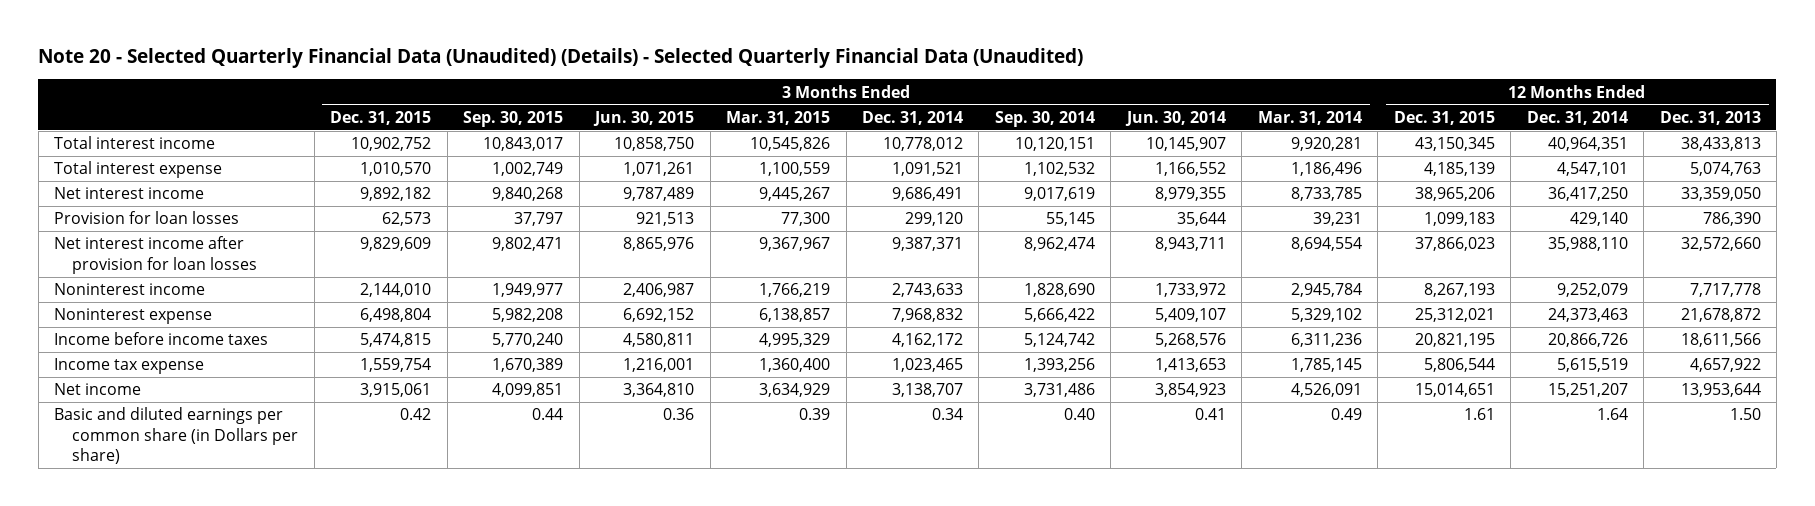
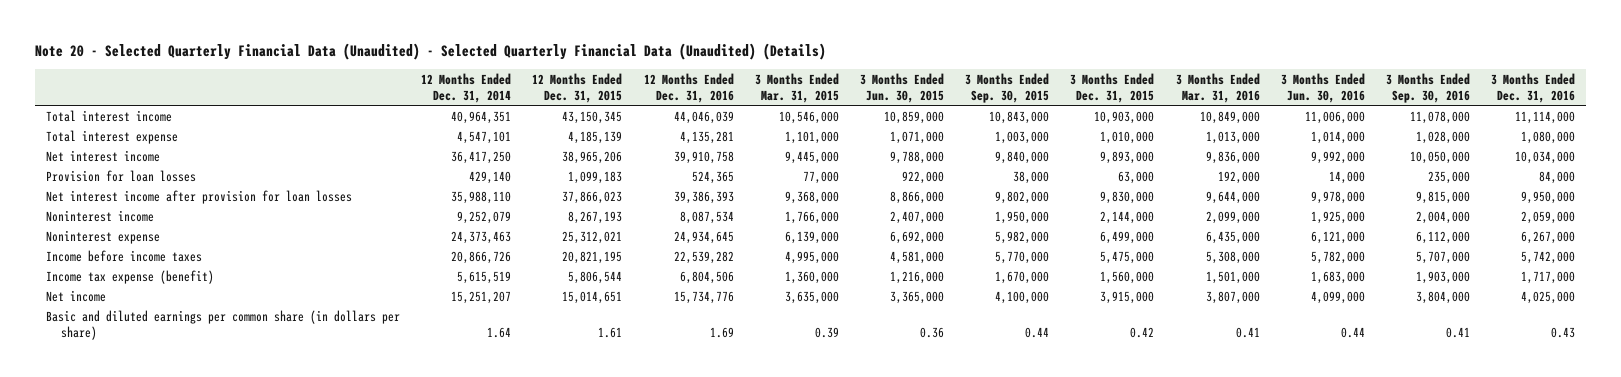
- Note 20 - Selected Quarterly Financial Data (Unaudited) (Details) - Selected Quarterly Financial Data (Unaudited)
+ Note 20 - Selected Quarterly Financial Data (Unaudited) - Selected Quarterly Financial Data (Unaudited) (Details)
- | 3 Months Ended Dec. 31, 2015 | 3 Months Ended Sep. 30, 2015 | 3 Months Ended Jun. 30, 2015 | 3 Months Ended Mar. 31, 2015 | 3 Months Ended Dec. 31, 2014 | 3 Months Ended Sep. 30, 2014 | 3 Months Ended Jun. 30, 2014 | 3 Months Ended Mar. 31, 2014 | 12 Months Ended Dec. 31, 2015 | 12 Months Ended Dec. 31, 2014 | 12 Months Ended Dec. 31, 2013
+ | 12 Months Ended Dec. 31, 2014 | 12 Months Ended Dec. 31, 2015 | 12 Months Ended Dec. 31, 2016 | 3 Months Ended Mar. 31, 2015 | 3 Months Ended Jun. 30, 2015 | 3 Months Ended Sep. 30, 2015 | 3 Months Ended Dec. 31, 2015 | 3 Months Ended Mar. 31, 2016 | 3 Months Ended Jun. 30, 2016 | 3 Months Ended Sep. 30, 2016 | 3 Months Ended Dec. 31, 2016
- Total interest income | 10,902,752 | 10,843,017 | 10,858,750 | 10,545,826 | 10,778,012 | 10,120,151 | 10,145,907 | 9,920,281 | 43,150,345 | 40,964,351 | 38,433,813
- Total interest expense | 1,010,570 | 1,002,749 | 1,071,261 | 1,100,559 | 1,091,521 | 1,102,532 | 1,166,552 | 1,186,496 | 4,185,139 | 4,547,101 | 5,074,763
- Net interest income | 9,892,182 | 9,840,268 | 9,787,489 | 9,445,267 | 9,686,491 | 9,017,619 | 8,979,355 | 8,733,785 | 38,965,206 | 36,417,250 | 33,359,050
- Provision for loan losses | 62,573 | 37,797 | 921,513 | 77,300 | 299,120 | 55,145 | 35,644 | 39,231 | 1,099,183 | 429,140 | 786,390
- Net interest income after provision for loan losses | 9,829,609 | 9,802,471 | 8,865,976 | 9,367,967 | 9,387,371 | 8,962,474 | 8,943,711 | 8,694,554 | 37,866,023 | 35,988,110 | 32,572,660
- Noninterest income | 2,144,010 | 1,949,977 | 2,406,987 | 1,766,219 | 2,743,633 | 1,828,690 | 1,733,972 | 2,945,784 | 8,267,193 | 9,252,079 | 7,717,778
- Noninterest expense | 6,498,804 | 5,982,208 | 6,692,152 | 6,138,857 | 7,968,832 | 5,666,422 | 5,409,107 | 5,329,102 | 25,312,021 | 24,373,463 | 21,678,872
- Income before income taxes | 5,474,815 | 5,770,240 | 4,580,811 | 4,995,329 | 4,162,172 | 5,124,742 | 5,268,576 | 6,311,236 | 20,821,195 | 20,866,726 | 18,611,566
- Income tax expense | 1,559,754 | 1,670,389 | 1,216,001 | 1,360,400 | 1,023,465 | 1,393,256 | 1,413,653 | 1,785,145 | 5,806,544 | 5,615,519 | 4,657,922
- Net income | 3,915,061 | 4,099,851 | 3,364,810 | 3,634,929 | 3,138,707 | 3,731,486 | 3,854,923 | 4,526,091 | 15,014,651 | 15,251,207 | 13,953,644
- Basic and diluted earnings per common share (in Dollars per share) | 0.42 | 0.44 | 0.36 | 0.39 | 0.34 | 0.40 | 0.41 | 0.49 | 1.61 | 1.64 | 1.50
+ Total interest income | 40,964,351 | 43,150,345 | 44,046,039 | 10,546,000 | 10,859,000 | 10,843,000 | 10,903,000 | 10,849,000 | 11,006,000 | 11,078,000 | 11,114,000
+ Total interest expense | 4,547,101 | 4,185,139 | 4,135,281 | 1,101,000 | 1,071,000 | 1,003,000 | 1,010,000 | 1,013,000 | 1,014,000 | 1,028,000 | 1,080,000
+ Net interest income | 36,417,250 | 38,965,206 | 39,910,758 | 9,445,000 | 9,788,000 | 9,840,000 | 9,893,000 | 9,836,000 | 9,992,000 | 10,050,000 | 10,034,000
+ Provision for loan losses | 429,140 | 1,099,183 | 524,365 | 77,000 | 922,000 | 38,000 | 63,000 | 192,000 | 14,000 | 235,000 | 84,000
+ Net interest income after provision for loan losses | 35,988,110 | 37,866,023 | 39,386,393 | 9,368,000 | 8,866,000 | 9,802,000 | 9,830,000 | 9,644,000 | 9,978,000 | 9,815,000 | 9,950,000
+ Noninterest income | 9,252,079 | 8,267,193 | 8,087,534 | 1,766,000 | 2,407,000 | 1,950,000 | 2,144,000 | 2,099,000 | 1,925,000 | 2,004,000 | 2,059,000
+ Noninterest expense | 24,373,463 | 25,312,021 | 24,934,645 | 6,139,000 | 6,692,000 | 5,982,000 | 6,499,000 | 6,435,000 | 6,121,000 | 6,112,000 | 6,267,000
+ Income before income taxes | 20,866,726 | 20,821,195 | 22,539,282 | 4,995,000 | 4,581,000 | 5,770,000 | 5,475,000 | 5,308,000 | 5,782,000 | 5,707,000 | 5,742,000
+ Income tax expense (benefit) | 5,615,519 | 5,806,544 | 6,804,506 | 1,360,000 | 1,216,000 | 1,670,000 | 1,560,000 | 1,501,000 | 1,683,000 | 1,903,000 | 1,717,000
+ Net income | 15,251,207 | 15,014,651 | 15,734,776 | 3,635,000 | 3,365,000 | 4,100,000 | 3,915,000 | 3,807,000 | 4,099,000 | 3,804,000 | 4,025,000
+ Basic and diluted earnings per common share (in dollars per share) | 1.64 | 1.61 | 1.69 | 0.39 | 0.36 | 0.44 | 0.42 | 0.41 | 0.44 | 0.41 | 0.43

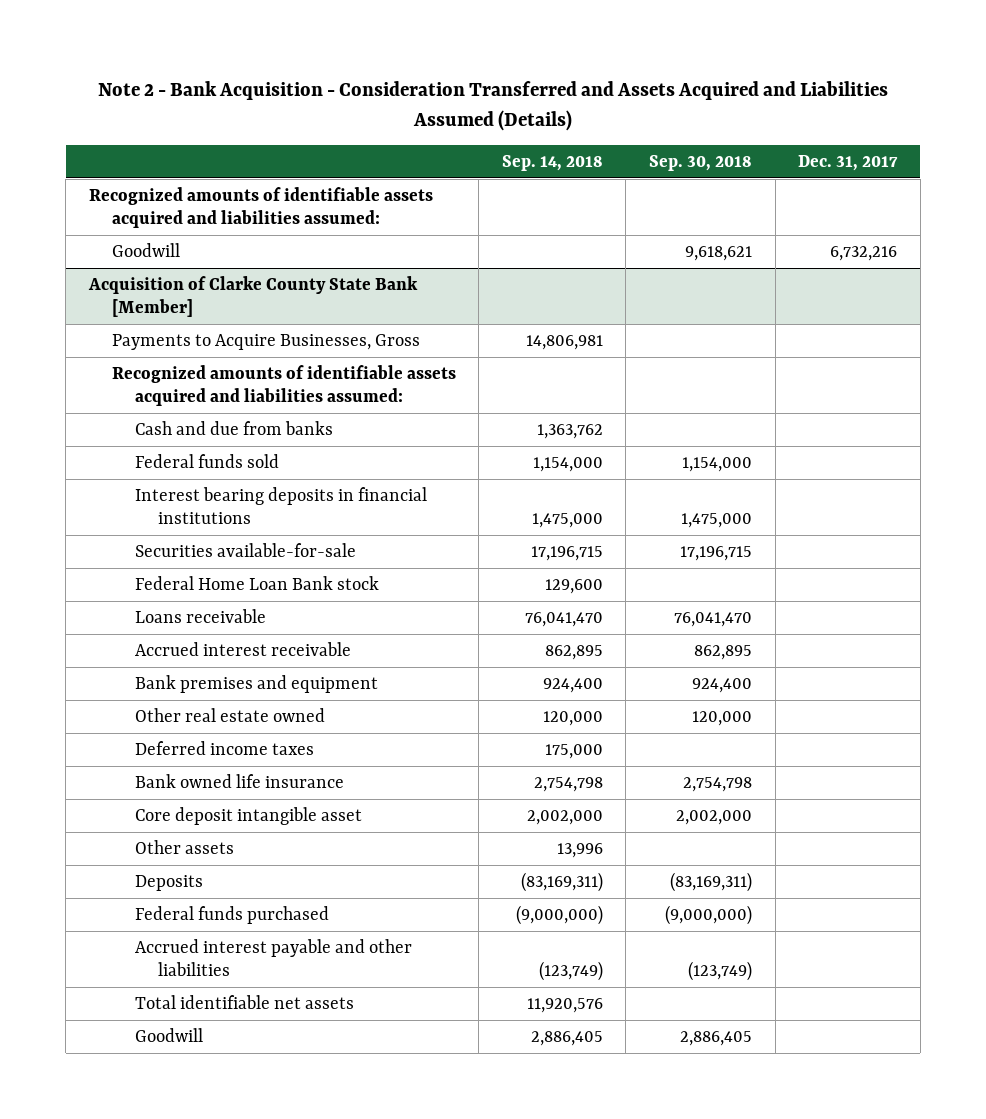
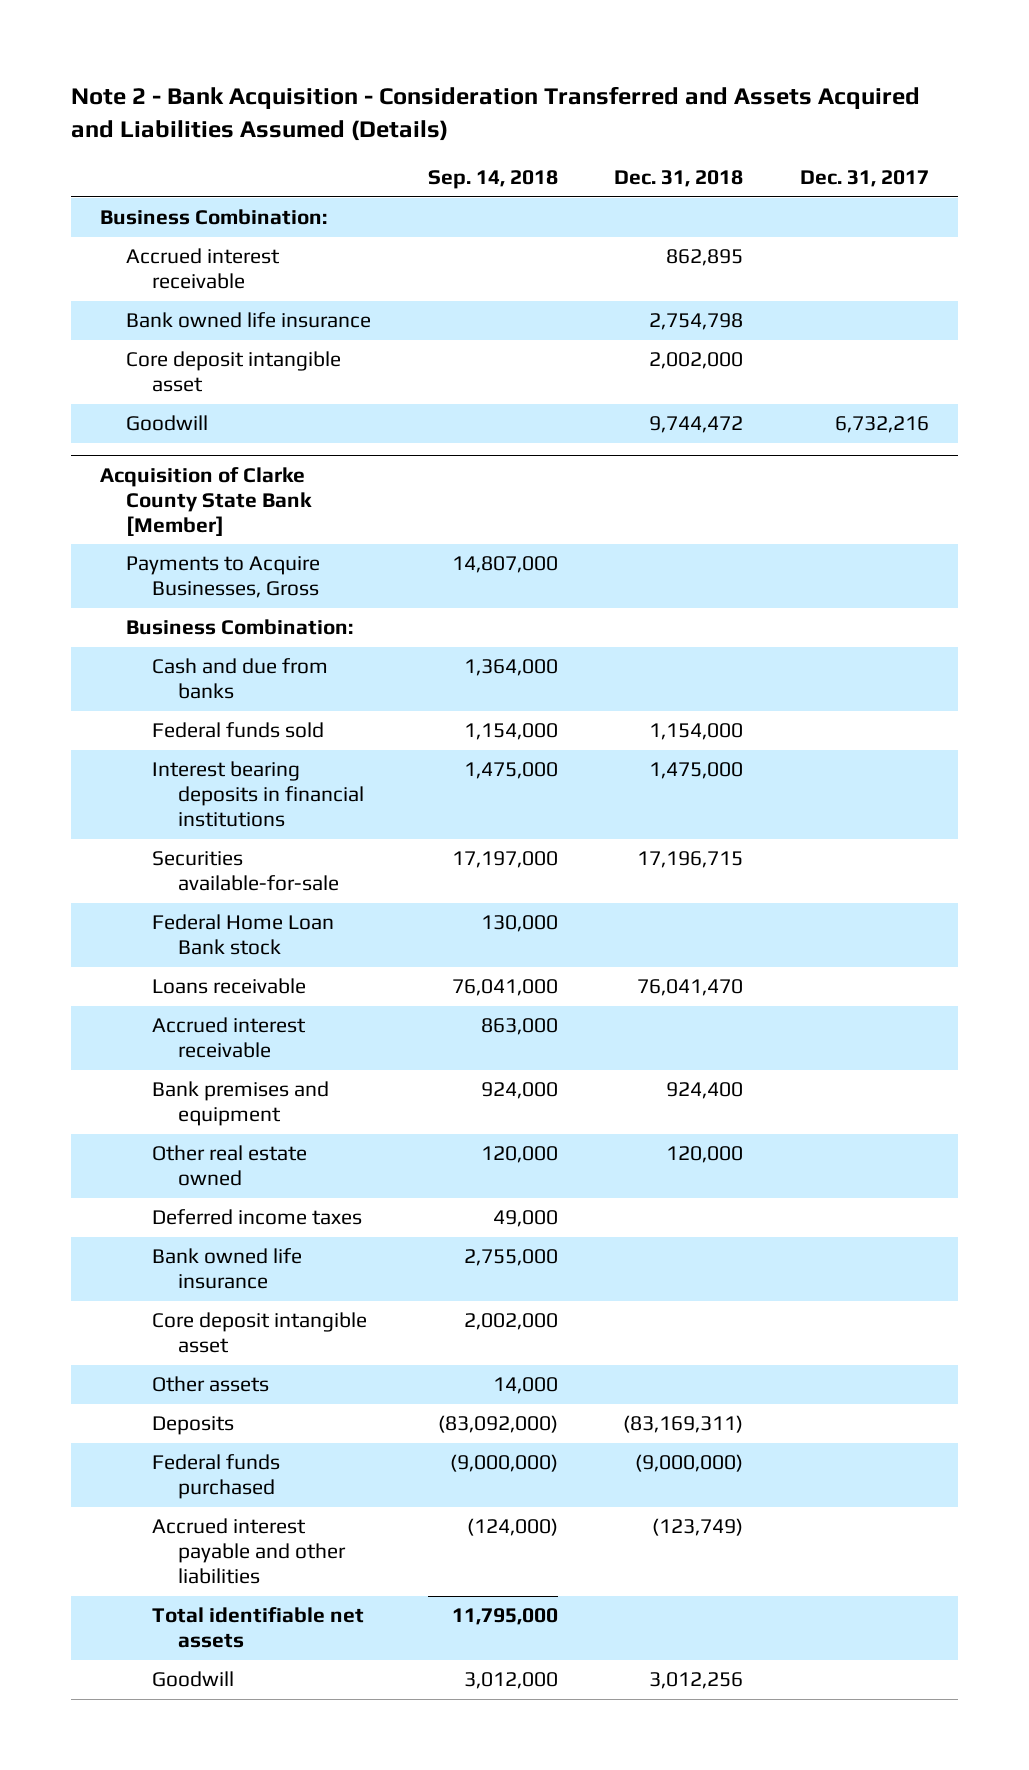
- | Sep. 14, 2018 | Sep. 30, 2018 | Dec. 31, 2017
+ | Sep. 14, 2018 | Dec. 31, 2018 | Dec. 31, 2017
- Recognized amounts of identifiable assets acquired and liabilities assumed:
+ Business Combination:
+ Accrued interest receivable | | 862,895 |
+ Bank owned life insurance | | 2,754,798 |
+ Core deposit intangible asset | | 2,002,000 |
@ Acquisition of Clarke County State Bank [Member]
- Payments to Acquire Businesses, Gross | 14,806,981 | |
- Recognized amounts of identifiable assets acquired and liabilities assumed:
- Cash and due from banks | 1,363,762 | |
+ Payments to Acquire Businesses, Gross | 14,807,000 | |
+ Business Combination:
+ Cash and due from banks | 1,364,000 | |
- Securities available-for-sale | 17,196,715 | 17,196,715 |
- Federal Home Loan Bank stock | 129,600 | |
- Loans receivable | 76,041,470 | 76,041,470 |
- Accrued interest receivable | 862,895 | 862,895 |
- Bank premises and equipment | 924,400 | 924,400 |
+ Securities available-for-sale | 17,197,000 | 17,196,715 |
+ Federal Home Loan Bank stock | 130,000 | |
+ Loans receivable | 76,041,000 | 76,041,470 |
+ Accrued interest receivable | 863,000 | |
+ Bank premises and equipment | 924,000 | 924,400 |
- Deferred income taxes | 175,000 | |
- Bank owned life insurance | 2,754,798 | 2,754,798 |
+ Deferred income taxes | 49,000 | |
+ Bank owned life insurance | 2,755,000 | |
- Other assets | 13,996 | |
- Deposits | (83,169,311) | (83,169,311) |
+ Other assets | 14,000 | |
+ Deposits | (83,092,000) | (83,169,311) |
- Accrued interest payable and other liabilities | (123,749) | (123,749) |
- Total identifiable net assets | 11,920,576 | |
- Goodwill | 2,886,405 | 2,886,405 |
+ Accrued interest payable and other liabilities | (124,000) | (123,749) |
+ Total identifiable net assets | 11,795,000 | |
+ Goodwill | 3,012,000 | 3,012,256 |

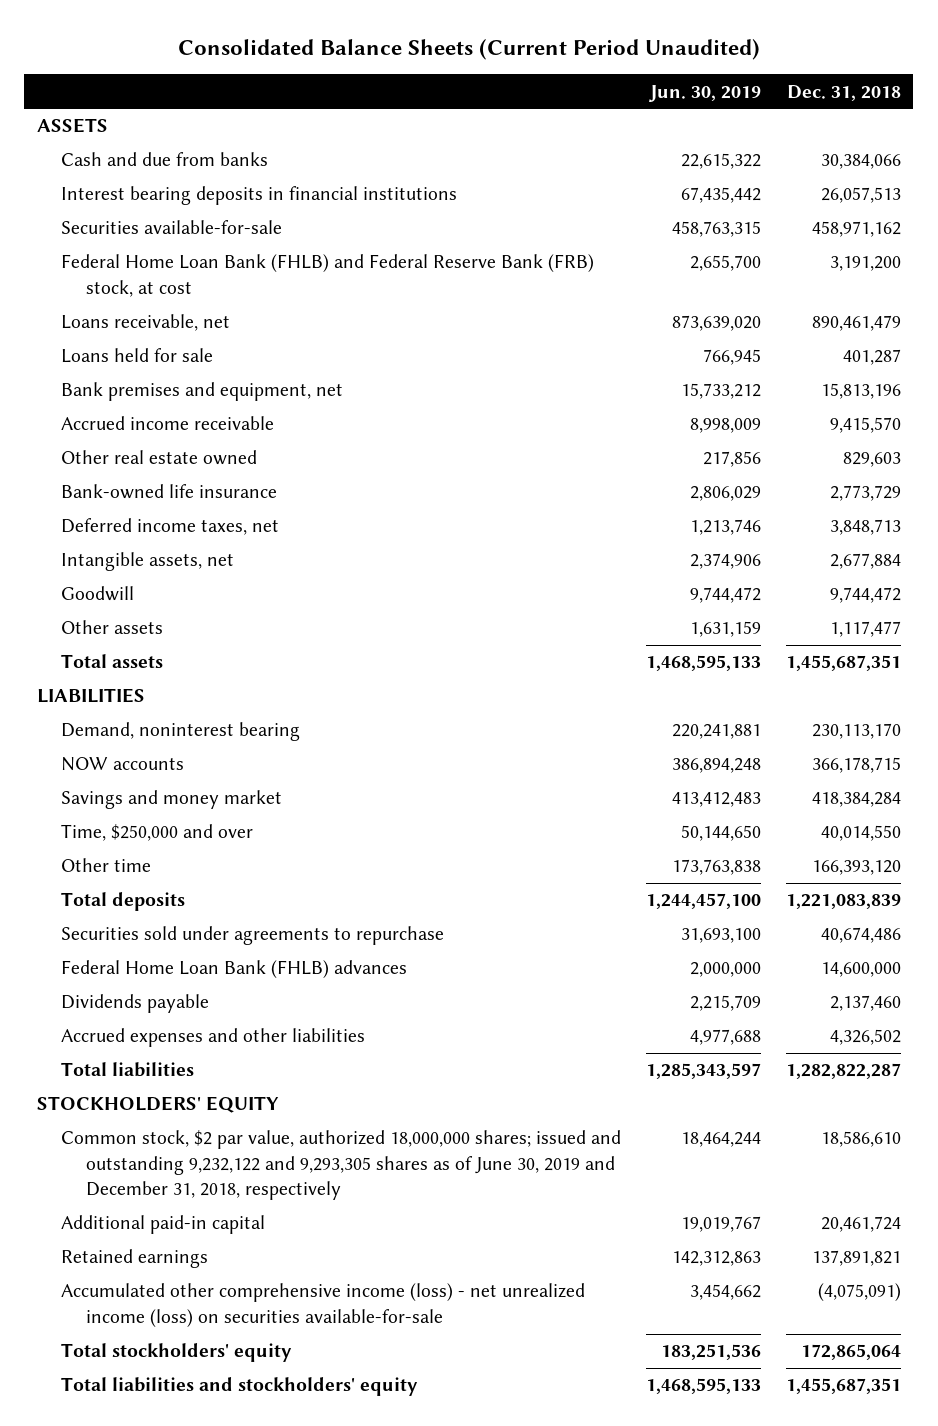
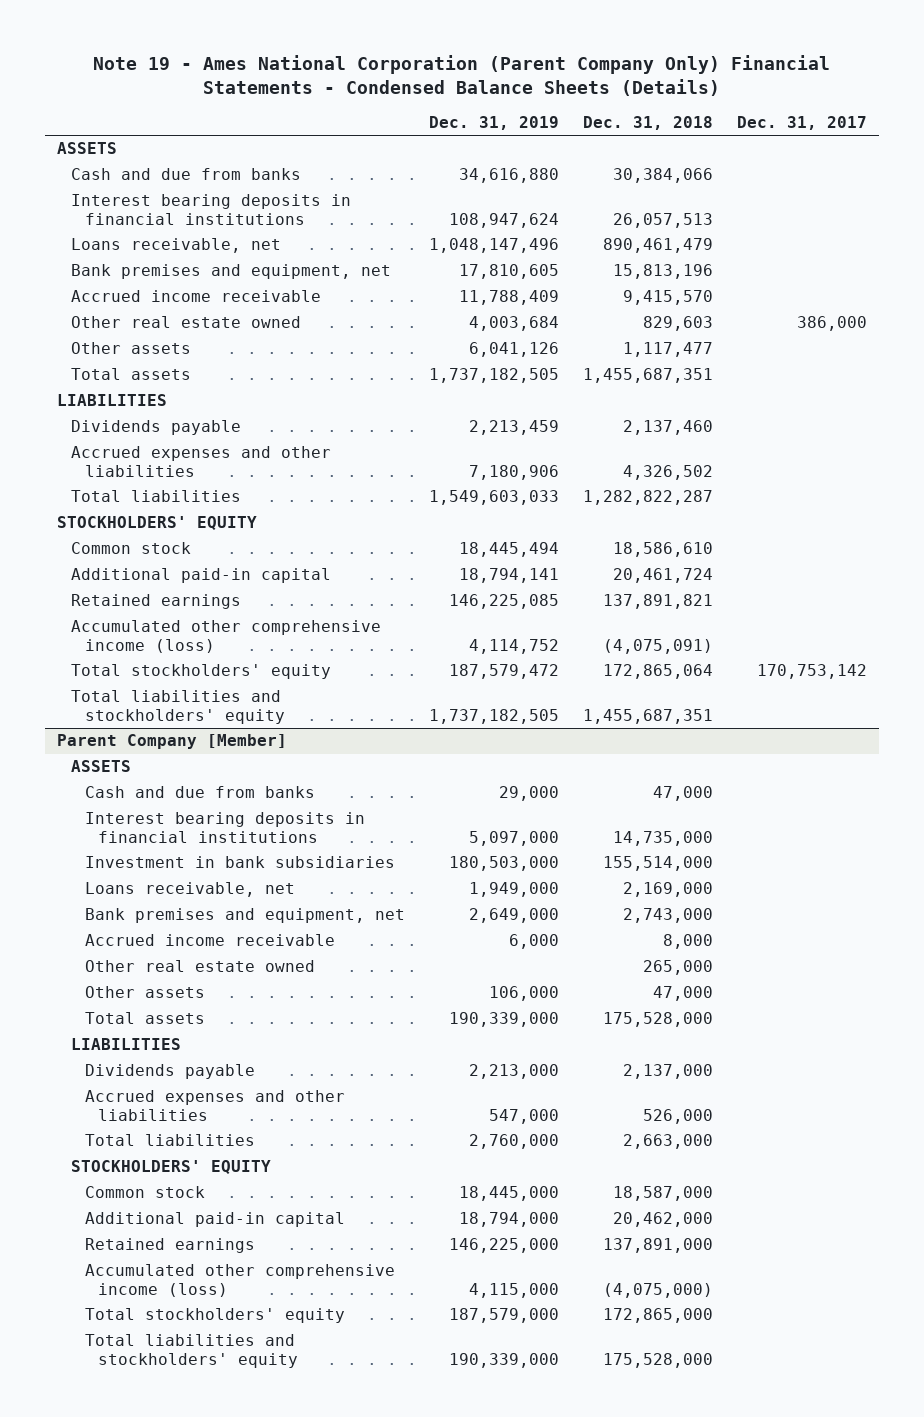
- Consolidated Balance Sheets (Current Period Unaudited)
+ Note 19 - Ames National Corporation (Parent Company Only) Financial Statements - Condensed Balance Sheets (Details)
- | Jun. 30, 2019 | Dec. 31, 2018
+ | Dec. 31, 2019 | Dec. 31, 2018 | Dec. 31, 2017
- Securities available-for-sale | 458,763,315 | 458,971,162
- Federal Home Loan Bank (FHLB) and Federal Reserve Bank (FRB) stock, at cost | 2,655,700 | 3,191,200
- Loans held for sale | 766,945 | 401,287
- Bank-owned life insurance | 2,806,029 | 2,773,729
- Deferred income taxes, net | 1,213,746 | 3,848,713
- Intangible assets, net | 2,374,906 | 2,677,884
- Goodwill | 9,744,472 | 9,744,472
- Demand, noninterest bearing | 220,241,881 | 230,113,170
- NOW accounts | 386,894,248 | 366,178,715
- Savings and money market | 413,412,483 | 418,384,284
- Time, $250,000 and over | 50,144,650 | 40,014,550
- Other time | 173,763,838 | 166,393,120
- Total deposits | 1,244,457,100 | 1,221,083,839
- Securities sold under agreements to repurchase | 31,693,100 | 40,674,486
- Federal Home Loan Bank (FHLB) advances | 2,000,000 | 14,600,000
- Common stock, $2 par value, authorized 18,000,000 shares; issued and outstanding 9,232,122 and 9,293,305 shares as of June 30, 2019 and December 31, 2018, respectively | 18,464,244 | 18,586,610
+ Common stock | 18,445,494 | 18,586,610 |
- Accumulated other comprehensive income (loss) - net unrealized income (loss) on securities available-for-sale | 3,454,662 | (4,075,091)
+ Accumulated other comprehensive income (loss) | 4,114,752 | (4,075,091) |
+ Parent Company [Member]
+ ASSETS
+ Cash and due from banks | 29,000 | 47,000 |
+ Interest bearing deposits in financial institutions | 5,097,000 | 14,735,000 |
+ Investment in bank subsidiaries | 180,503,000 | 155,514,000 |
+ Loans receivable, net | 1,949,000 | 2,169,000 |
+ Bank premises and equipment, net | 2,649,000 | 2,743,000 |
+ Accrued income receivable | 6,000 | 8,000 |
+ Other real estate owned | | 265,000 |
+ Other assets | 106,000 | 47,000 |
+ Total assets | 190,339,000 | 175,528,000 |
+ LIABILITIES
+ Dividends payable | 2,213,000 | 2,137,000 |
+ Accrued expenses and other liabilities | 547,000 | 526,000 |
+ Total liabilities | 2,760,000 | 2,663,000 |
+ STOCKHOLDERS' EQUITY
+ Common stock | 18,445,000 | 18,587,000 |
+ Additional paid-in capital | 18,794,000 | 20,462,000 |
+ Retained earnings | 146,225,000 | 137,891,000 |
+ Accumulated other comprehensive income (loss) | 4,115,000 | (4,075,000) |
+ Total stockholders' equity | 187,579,000 | 172,865,000 |
+ Total liabilities and stockholders' equity | 190,339,000 | 175,528,000 |

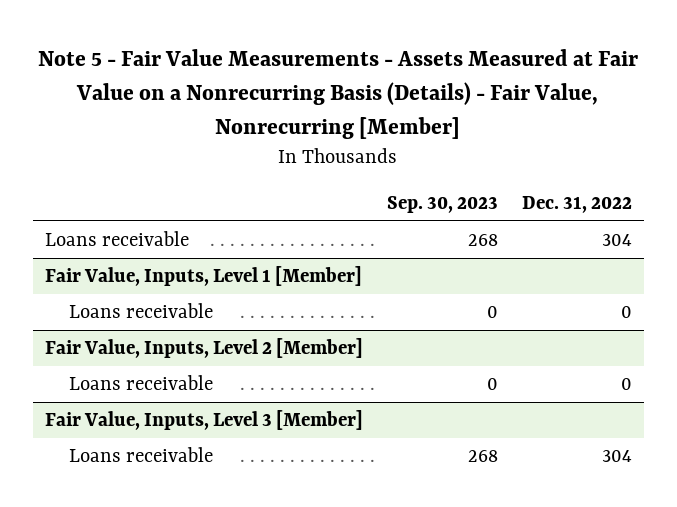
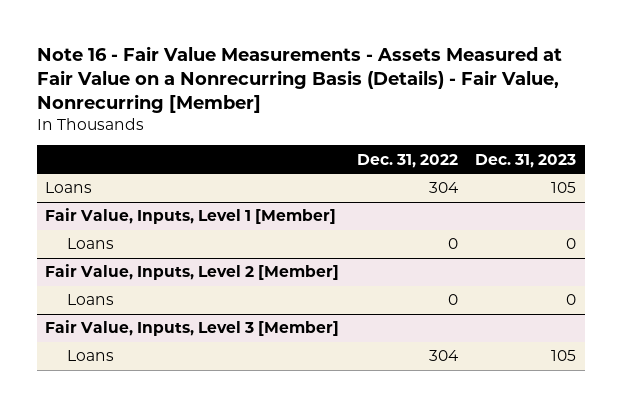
- Note 5 - Fair Value Measurements - Assets Measured at Fair Value on a Nonrecurring Basis (Details) - Fair Value, Nonrecurring [Member]
+ Note 16 - Fair Value Measurements - Assets Measured at Fair Value on a Nonrecurring Basis (Details) - Fair Value, Nonrecurring [Member]
- | Sep. 30, 2023 | Dec. 31, 2022
+ | Dec. 31, 2022 | Dec. 31, 2023
- Loans receivable | 268 | 304
+ Loans | 304 | 105
@ Fair Value, Inputs, Level 1 [Member]
- Loans receivable | 0 | 0
+ Loans | 0 | 0
@ Fair Value, Inputs, Level 2 [Member]
- Loans receivable | 0 | 0
+ Loans | 0 | 0
@ Fair Value, Inputs, Level 3 [Member]
- Loans receivable | 268 | 304
+ Loans | 304 | 105

